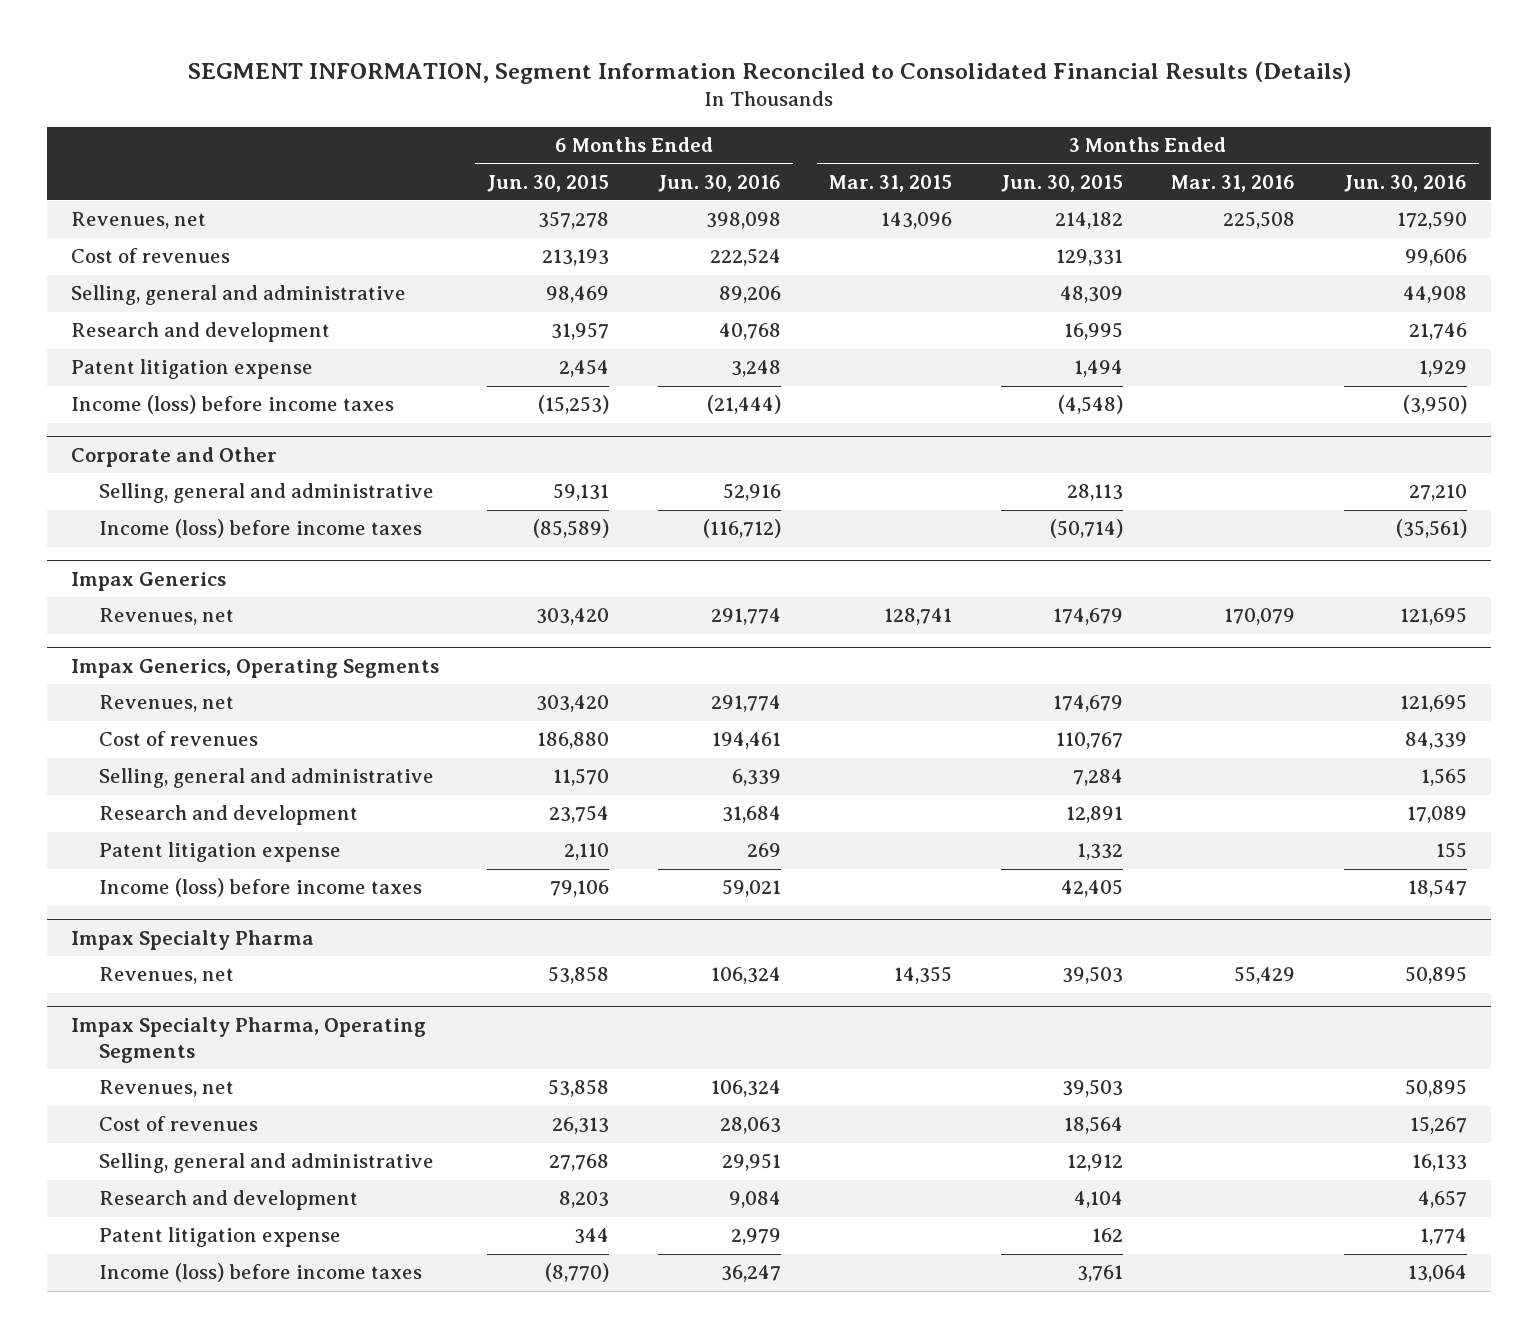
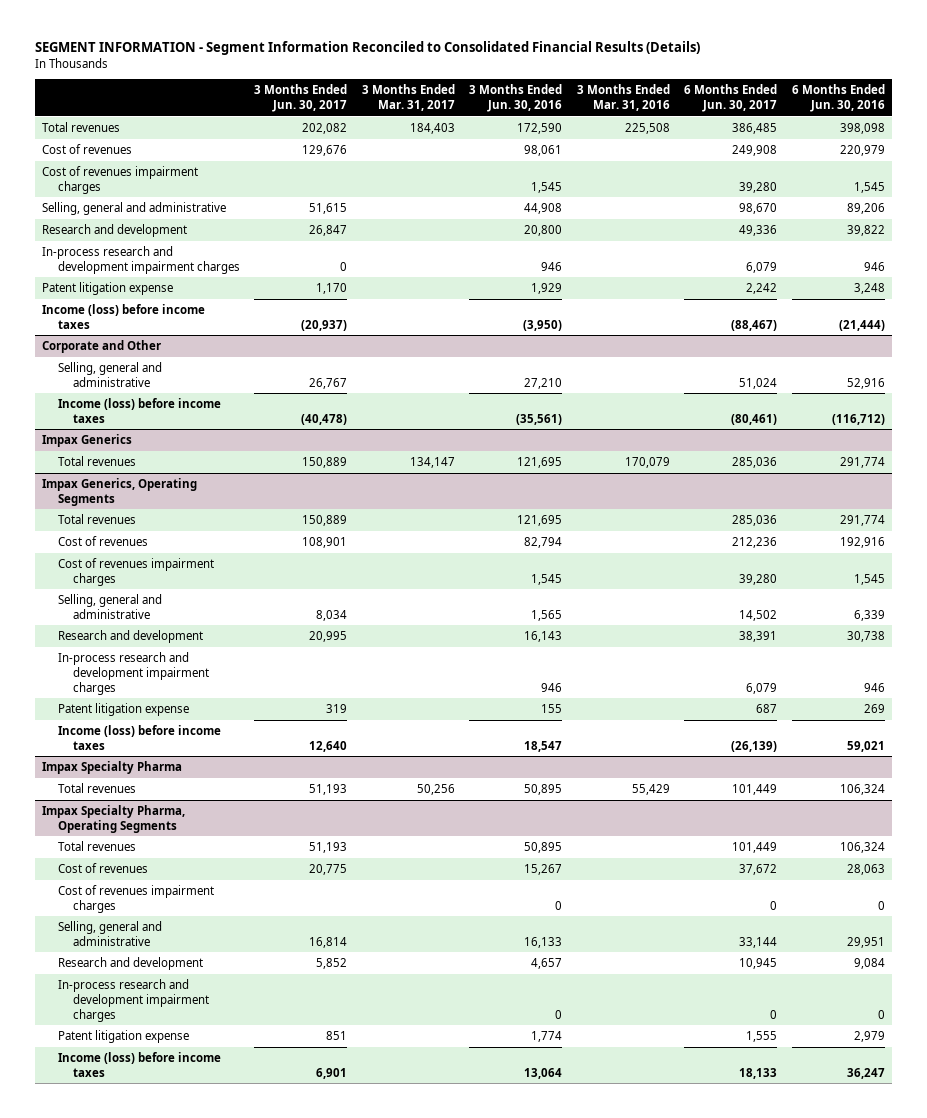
- SEGMENT INFORMATION, Segment Information Reconciled to Consolidated Financial Results (Details)
+ SEGMENT INFORMATION - Segment Information Reconciled to Consolidated Financial Results (Details)
- | 6 Months Ended Jun. 30, 2015 | 6 Months Ended Jun. 30, 2016 | 3 Months Ended Mar. 31, 2015 | 3 Months Ended Jun. 30, 2015 | 3 Months Ended Mar. 31, 2016 | 3 Months Ended Jun. 30, 2016
+ | 3 Months Ended Jun. 30, 2017 | 3 Months Ended Mar. 31, 2017 | 3 Months Ended Jun. 30, 2016 | 3 Months Ended Mar. 31, 2016 | 6 Months Ended Jun. 30, 2017 | 6 Months Ended Jun. 30, 2016
- Revenues, net | 357,278 | 398,098 | 143,096 | 214,182 | 225,508 | 172,590
- Cost of revenues | 213,193 | 222,524 | | 129,331 | | 99,606
+ Total revenues | 202,082 | 184,403 | 172,590 | 225,508 | 386,485 | 398,098
+ Cost of revenues | 129,676 | | 98,061 | | 249,908 | 220,979
+ Cost of revenues impairment charges | | | 1,545 | | 39,280 | 1,545
- Research and development | 31,957 | 40,768 | | 16,995 | | 21,746
+ Research and development | 26,847 | | 20,800 | | 49,336 | 39,822
+ In-process research and development impairment charges | 0 | | 946 | | 6,079 | 946
@ Impax Generics
- Revenues, net | 303,420 | 291,774 | 128,741 | 174,679 | 170,079 | 121,695
+ Total revenues | 150,889 | 134,147 | 121,695 | 170,079 | 285,036 | 291,774
@ Impax Generics, Operating Segments
- Revenues, net | 303,420 | 291,774 | | 174,679 | | 121,695
- Cost of revenues | 186,880 | 194,461 | | 110,767 | | 84,339
+ Total revenues | 150,889 | | 121,695 | | 285,036 | 291,774
+ Cost of revenues | 108,901 | | 82,794 | | 212,236 | 192,916
+ Cost of revenues impairment charges | | | 1,545 | | 39,280 | 1,545
- Research and development | 23,754 | 31,684 | | 12,891 | | 17,089
+ Research and development | 20,995 | | 16,143 | | 38,391 | 30,738
+ In-process research and development impairment charges | | | 946 | | 6,079 | 946
@ Impax Specialty Pharma
- Revenues, net | 53,858 | 106,324 | 14,355 | 39,503 | 55,429 | 50,895
+ Total revenues | 51,193 | 50,256 | 50,895 | 55,429 | 101,449 | 106,324
@ Impax Specialty Pharma, Operating Segments
- Revenues, net | 53,858 | 106,324 | | 39,503 | | 50,895
+ Total revenues | 51,193 | | 50,895 | | 101,449 | 106,324
+ Cost of revenues impairment charges | | | 0 | | 0 | 0
+ In-process research and development impairment charges | | | 0 | | 0 | 0

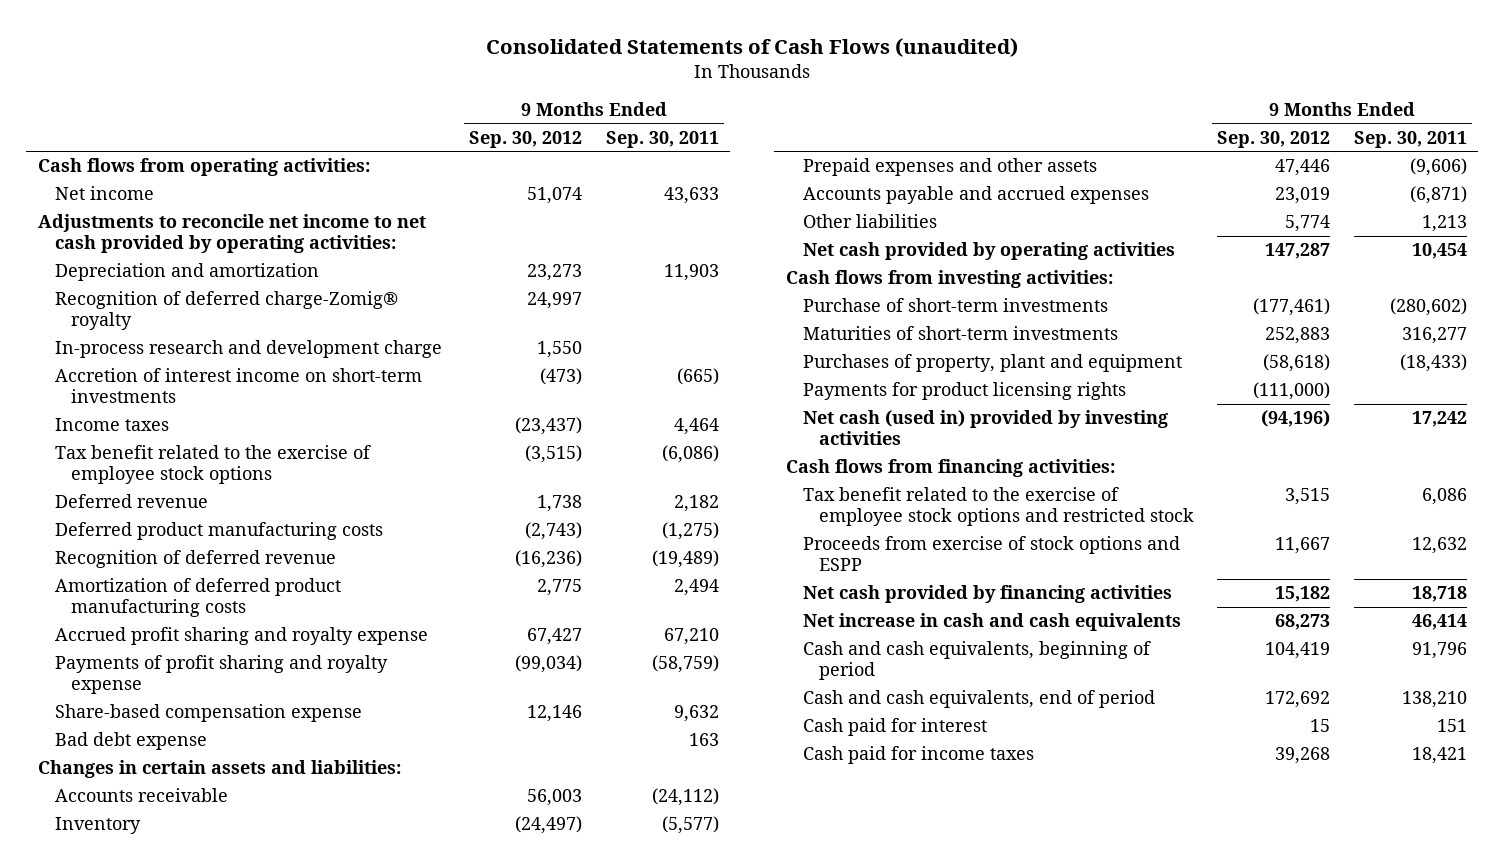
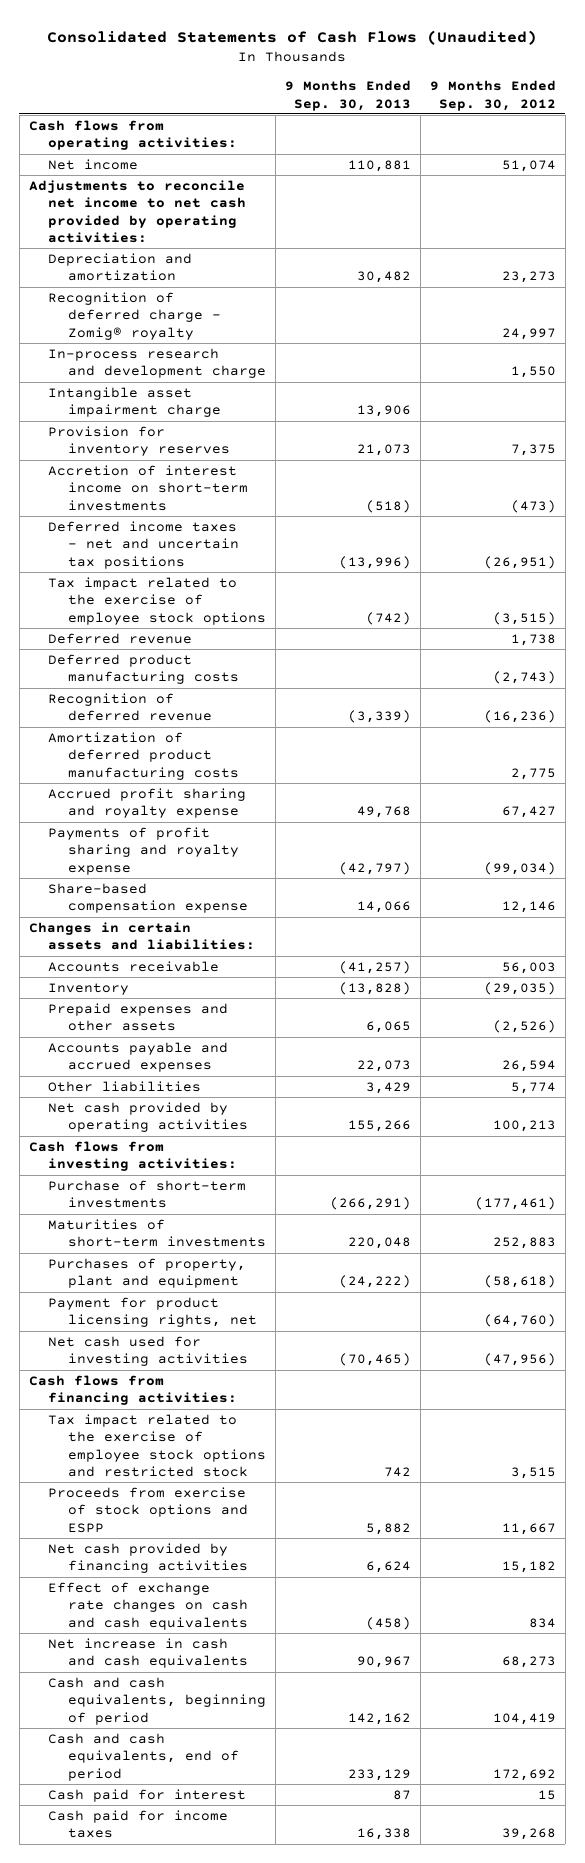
- Consolidated Statements of Cash Flows (unaudited)
+ Consolidated Statements of Cash Flows (Unaudited)
- | 9 Months Ended Sep. 30, 2012 | 9 Months Ended Sep. 30, 2011
+ | 9 Months Ended Sep. 30, 2013 | 9 Months Ended Sep. 30, 2012
- Recognition of deferred charge-Zomig® royalty | 24,997 |
+ Recognition of deferred charge - Zomig® royalty | | 24,997
+ Intangible asset impairment charge | 13,906 |
+ Provision for inventory reserves | 21,073 | 7,375
- Income taxes | (23,437) | 4,464
- Tax benefit related to the exercise of employee stock options | (3,515) | (6,086)
+ Deferred income taxes - net and uncertain tax positions | (13,996) | (26,951)
+ Tax impact related to the exercise of employee stock options | (742) | (3,515)
- Bad debt expense | | 163
- Inventory | (24,497) | (5,577)
- Prepaid expenses and other assets | 47,446 | (9,606)
- Accounts payable and accrued expenses | 23,019 | (6,871)
+ Inventory | (13,828) | (29,035)
+ Prepaid expenses and other assets | 6,065 | (2,526)
+ Accounts payable and accrued expenses | 22,073 | 26,594
- Net cash provided by operating activities | 147,287 | 10,454
+ Net cash provided by operating activities | 155,266 | 100,213
- Payments for product licensing rights | (111,000) |
- Net cash (used in) provided by investing activities | (94,196) | 17,242
+ Payment for product licensing rights, net | | (64,760)
+ Net cash used for investing activities | (70,465) | (47,956)
- Tax benefit related to the exercise of employee stock options and restricted stock | 3,515 | 6,086
+ Tax impact related to the exercise of employee stock options and restricted stock | 742 | 3,515
+ Effect of exchange rate changes on cash and cash equivalents | (458) | 834

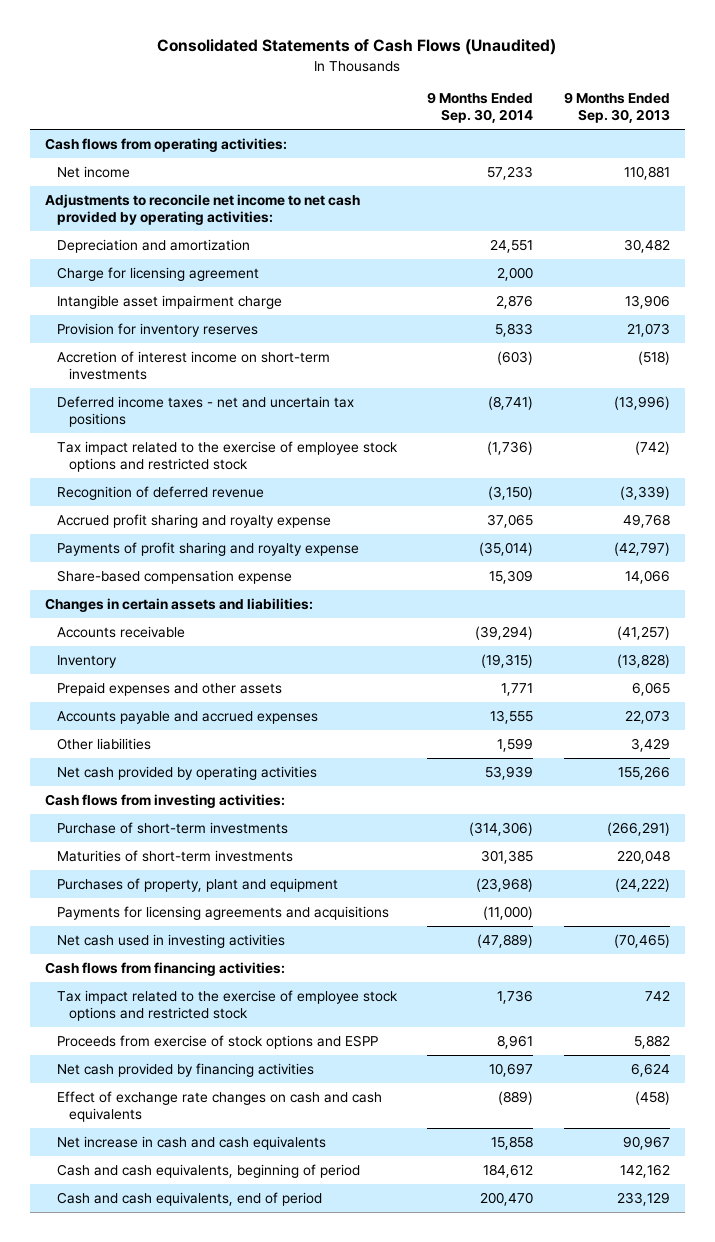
- | 9 Months Ended Sep. 30, 2013 | 9 Months Ended Sep. 30, 2012
+ | 9 Months Ended Sep. 30, 2014 | 9 Months Ended Sep. 30, 2013
- Recognition of deferred charge - Zomig® royalty | | 24,997
- In-process research and development charge | | 1,550
+ Charge for licensing agreement | 2,000 |
- Tax impact related to the exercise of employee stock options | (742) | (3,515)
- Deferred revenue | | 1,738
- Deferred product manufacturing costs | | (2,743)
+ Tax impact related to the exercise of employee stock options and restricted stock | (1,736) | (742)
- Amortization of deferred product manufacturing costs | | 2,775
- Payment for product licensing rights, net | | (64,760)
- Net cash used for investing activities | (70,465) | (47,956)
+ Payments for licensing agreements and acquisitions | (11,000) |
+ Net cash used in investing activities | (47,889) | (70,465)
- Cash paid for interest | 87 | 15
- Cash paid for income taxes | 16,338 | 39,268

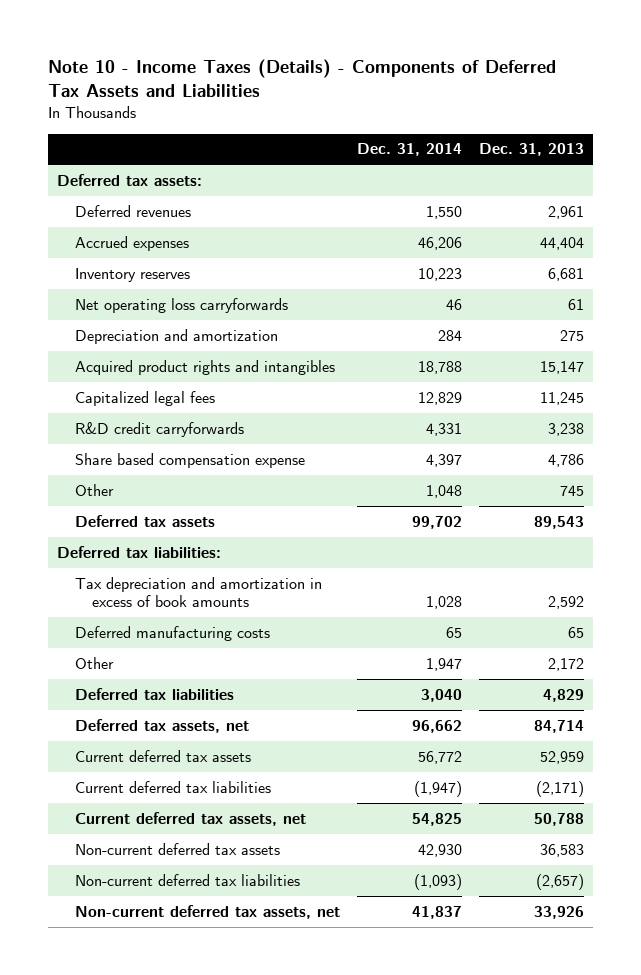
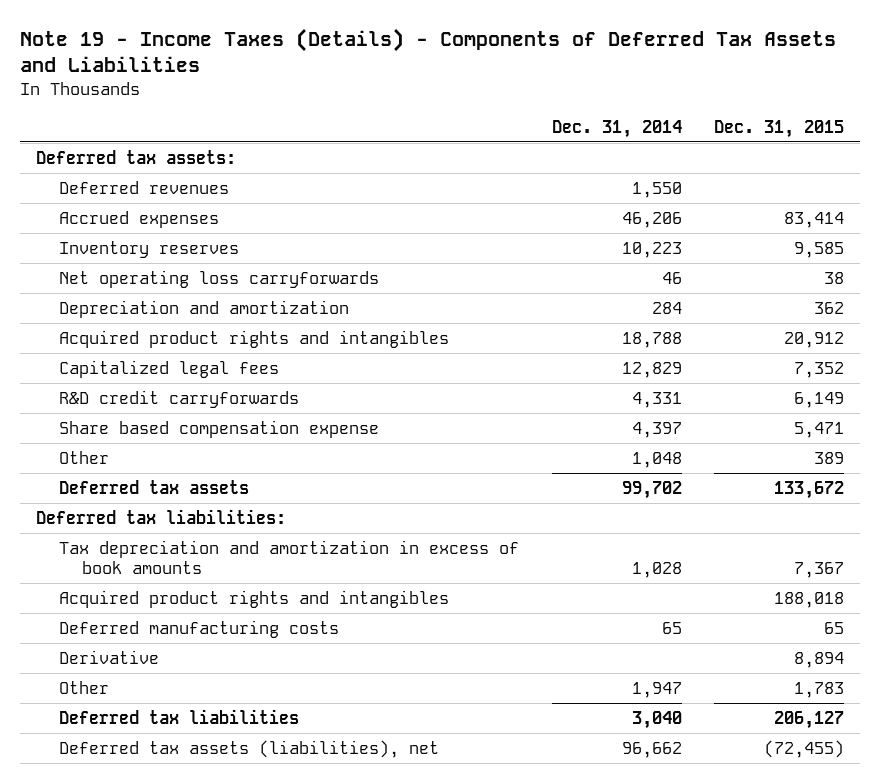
- Note 10 - Income Taxes (Details) - Components of Deferred Tax Assets and Liabilities
+ Note 19 - Income Taxes (Details) - Components of Deferred Tax Assets and Liabilities
- | Dec. 31, 2014 | Dec. 31, 2013
+ | Dec. 31, 2014 | Dec. 31, 2015
+ Acquired product rights and intangibles | | 188,018
+ Derivative | | 8,894
- Deferred tax assets, net | 96,662 | 84,714
- Current deferred tax assets | 56,772 | 52,959
- Current deferred tax liabilities | (1,947) | (2,171)
- Current deferred tax assets, net | 54,825 | 50,788
- Non-current deferred tax assets | 42,930 | 36,583
- Non-current deferred tax liabilities | (1,093) | (2,657)
- Non-current deferred tax assets, net | 41,837 | 33,926
+ Deferred tax assets (liabilities), net | 96,662 | (72,455)

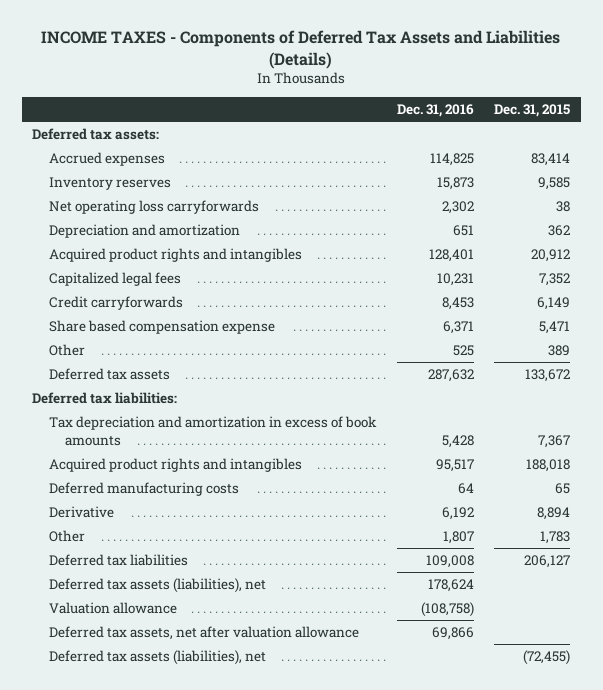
- Note 19 - Income Taxes (Details) - Components of Deferred Tax Assets and Liabilities
+ INCOME TAXES - Components of Deferred Tax Assets and Liabilities (Details)
- | Dec. 31, 2014 | Dec. 31, 2015
+ | Dec. 31, 2016 | Dec. 31, 2015
- Deferred revenues | 1,550 |
- R&D credit carryforwards | 4,331 | 6,149
+ Credit carryforwards | 8,453 | 6,149
+ Deferred tax assets (liabilities), net | 178,624 |
+ Valuation allowance | (108,758) |
+ Deferred tax assets, net after valuation allowance | 69,866 |

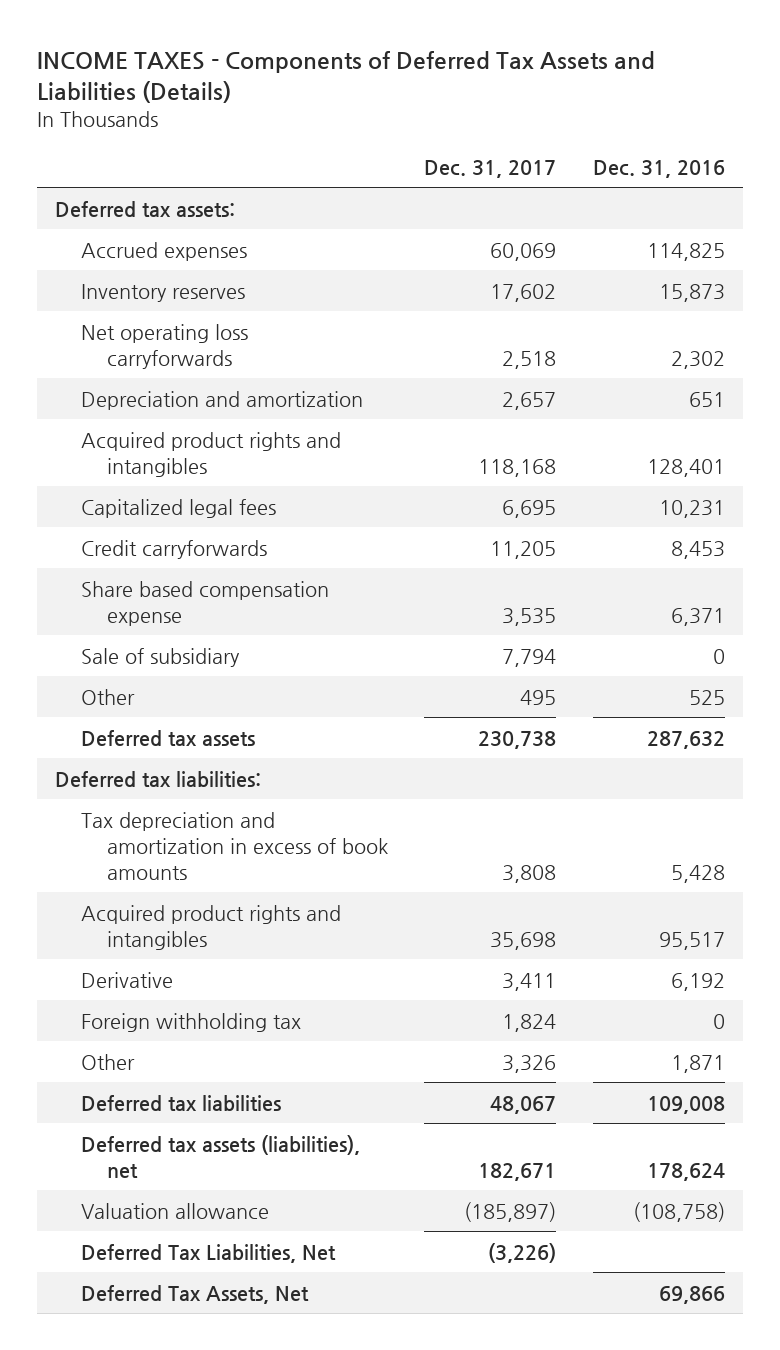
- | Dec. 31, 2016 | Dec. 31, 2015
+ | Dec. 31, 2017 | Dec. 31, 2016
+ Sale of subsidiary | 7,794 | 0
- Deferred manufacturing costs | 64 | 65
- Other | 1,807 | 1,783
+ Foreign withholding tax | 1,824 | 0
+ Other | 3,326 | 1,871
- Deferred tax assets, net after valuation allowance | 69,866 |
- Deferred tax assets (liabilities), net | | (72,455)
+ Deferred Tax Liabilities, Net | (3,226) |
+ Deferred Tax Assets, Net | | 69,866

